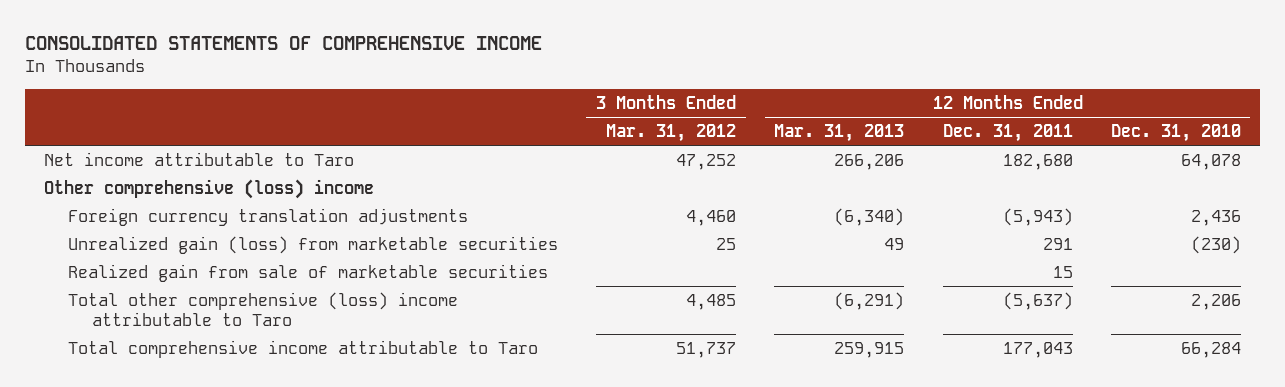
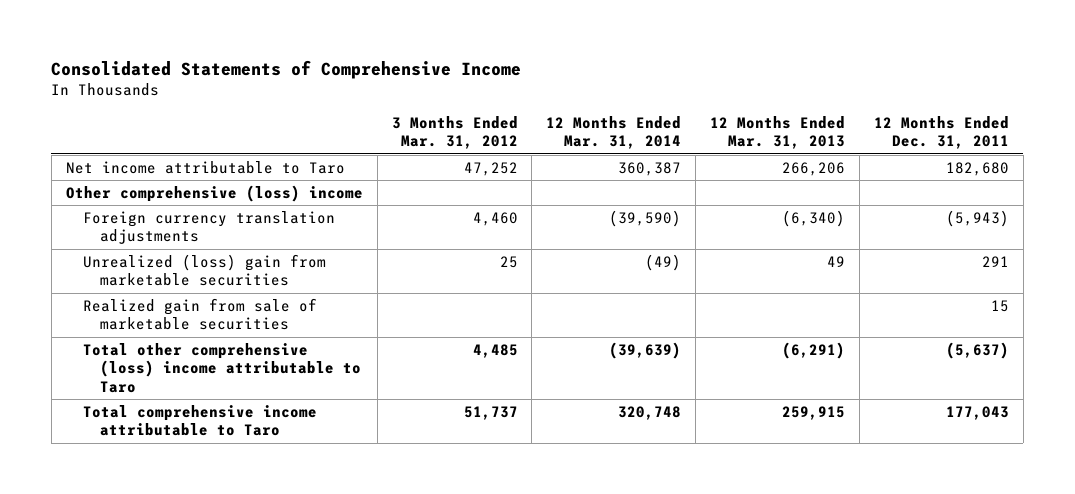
- CONSOLIDATED STATEMENTS OF COMPREHENSIVE INCOME
+ Consolidated Statements of Comprehensive Income
- | 3 Months Ended Mar. 31, 2012 | 12 Months Ended Mar. 31, 2013 | 12 Months Ended Dec. 31, 2011 | 12 Months Ended Dec. 31, 2010
+ | 3 Months Ended Mar. 31, 2012 | 12 Months Ended Mar. 31, 2014 | 12 Months Ended Mar. 31, 2013 | 12 Months Ended Dec. 31, 2011
- Unrealized gain (loss) from marketable securities | 25 | 49 | 291 | (230)
+ Unrealized (loss) gain from marketable securities | 25 | (49) | 49 | 291

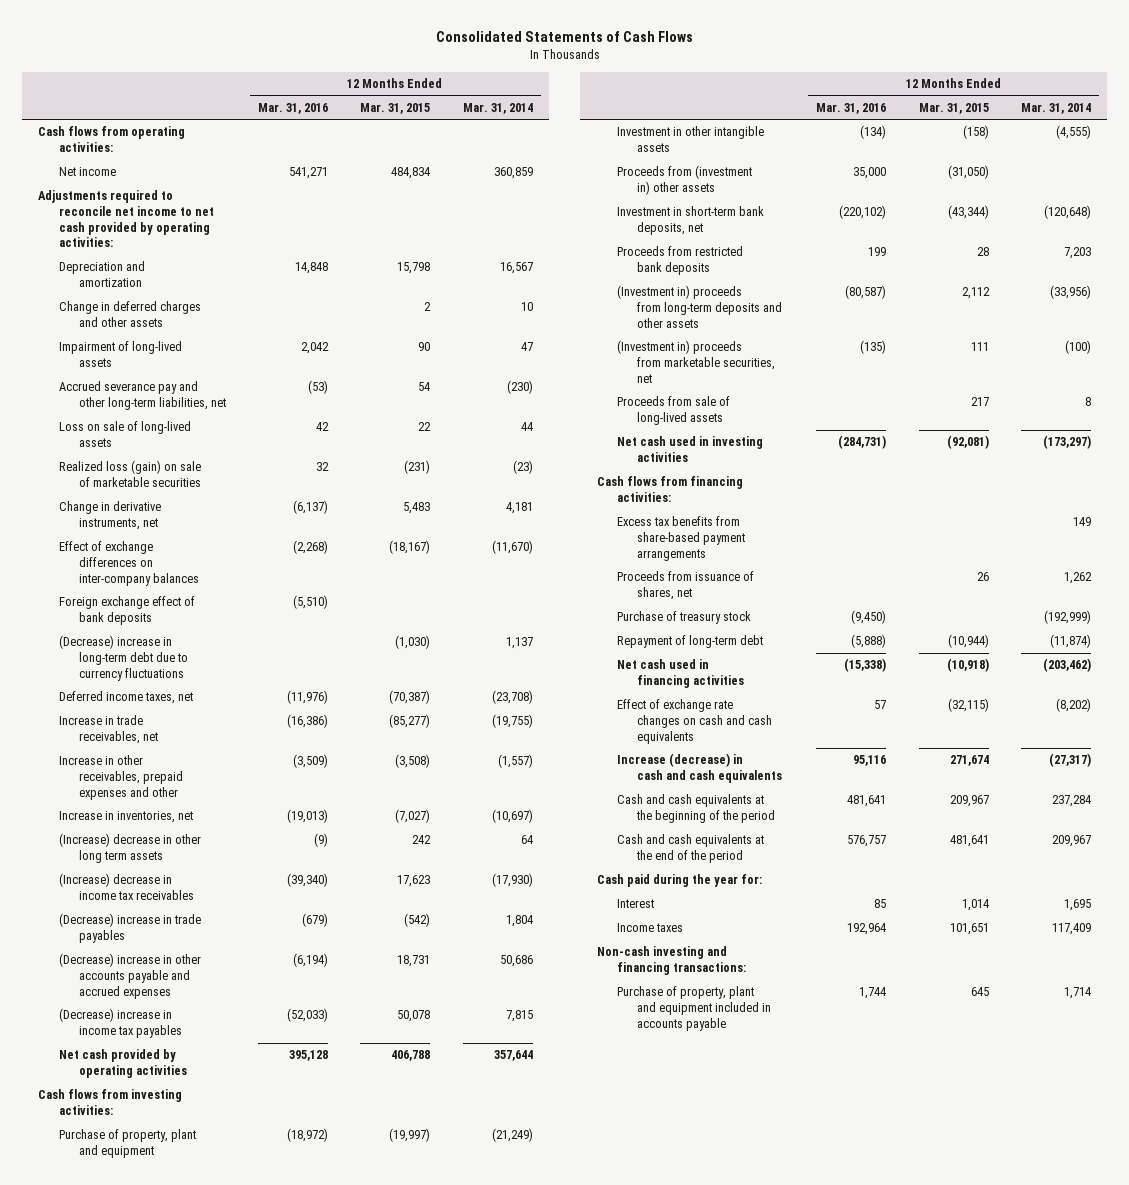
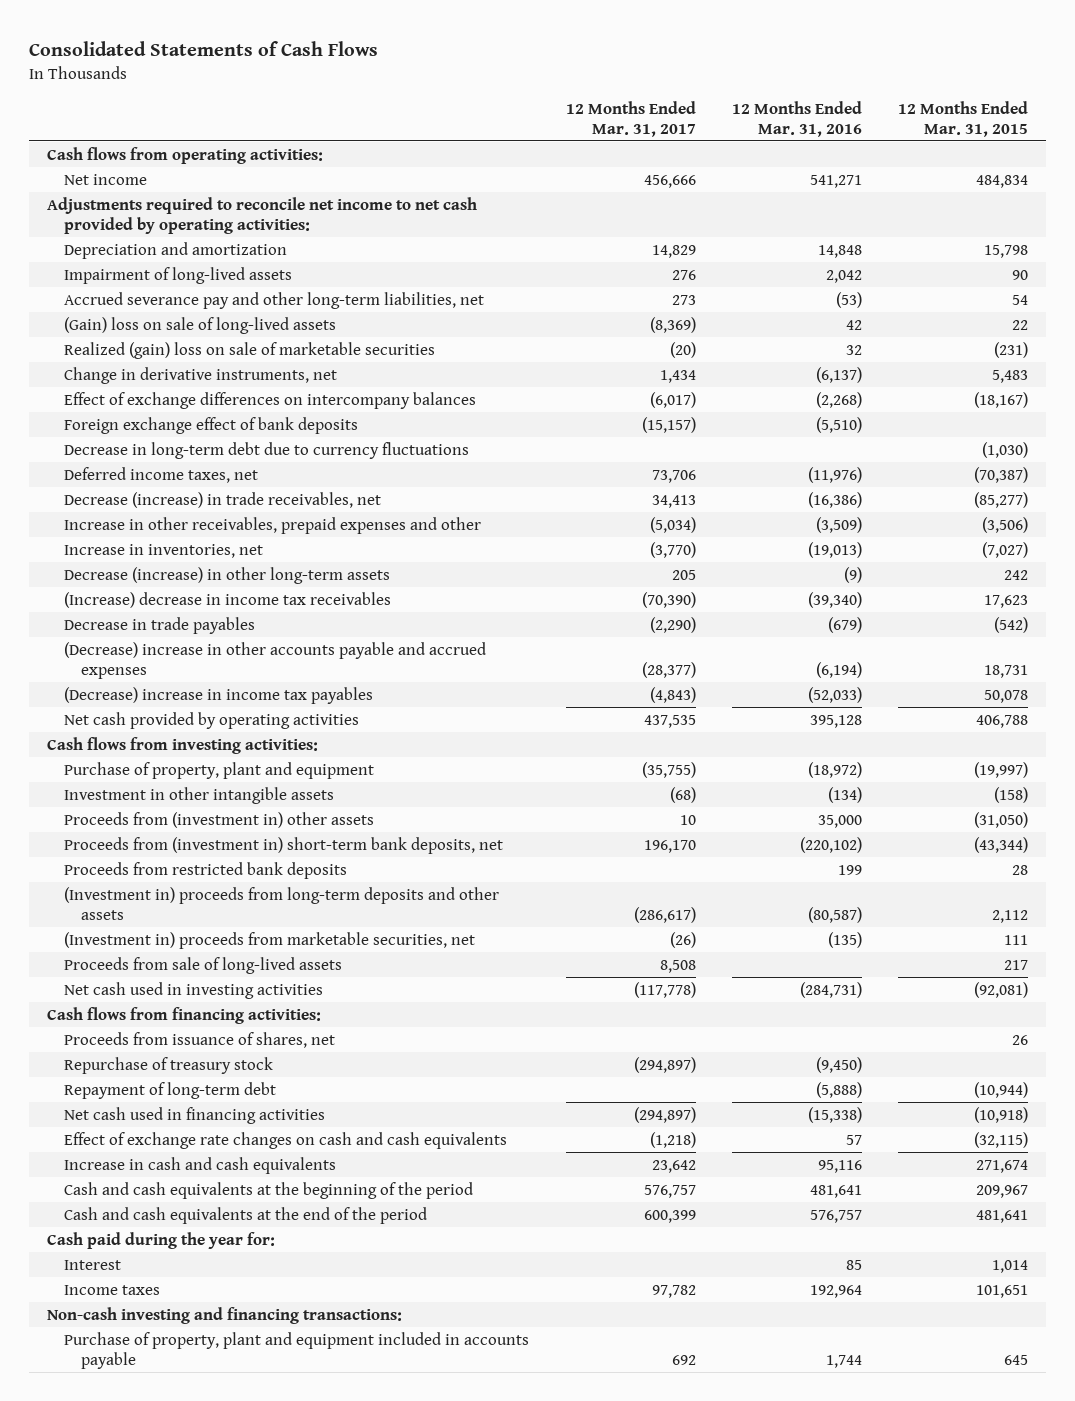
- | 12 Months Ended Mar. 31, 2016 | 12 Months Ended Mar. 31, 2015 | 12 Months Ended Mar. 31, 2014
+ | 12 Months Ended Mar. 31, 2017 | 12 Months Ended Mar. 31, 2016 | 12 Months Ended Mar. 31, 2015
- Change in deferred charges and other assets | | 2 | 10
- Loss on sale of long-lived assets | 42 | 22 | 44
- Realized loss (gain) on sale of marketable securities | 32 | (231) | (23)
+ (Gain) loss on sale of long-lived assets | (8,369) | 42 | 22
+ Realized (gain) loss on sale of marketable securities | (20) | 32 | (231)
- Effect of exchange differences on inter-company balances | (2,268) | (18,167) | (11,670)
+ Effect of exchange differences on intercompany balances | (6,017) | (2,268) | (18,167)
- (Decrease) increase in long-term debt due to currency fluctuations | | (1,030) | 1,137
+ Decrease in long-term debt due to currency fluctuations | | | (1,030)
- Increase in trade receivables, net | (16,386) | (85,277) | (19,755)
- Increase in other receivables, prepaid expenses and other | (3,509) | (3,508) | (1,557)
+ Decrease (increase) in trade receivables, net | 34,413 | (16,386) | (85,277)
+ Increase in other receivables, prepaid expenses and other | (5,034) | (3,509) | (3,506)
- (Increase) decrease in other long term assets | (9) | 242 | 64
+ Decrease (increase) in other long-term assets | 205 | (9) | 242
- (Decrease) increase in trade payables | (679) | (542) | 1,804
+ Decrease in trade payables | (2,290) | (679) | (542)
- Investment in short-term bank deposits, net | (220,102) | (43,344) | (120,648)
+ Proceeds from (investment in) short-term bank deposits, net | 196,170 | (220,102) | (43,344)
- Excess tax benefits from share-based payment arrangements | | | 149
- Purchase of treasury stock | (9,450) | | (192,999)
+ Repurchase of treasury stock | (294,897) | (9,450) |
- Increase (decrease) in cash and cash equivalents | 95,116 | 271,674 | (27,317)
+ Increase in cash and cash equivalents | 23,642 | 95,116 | 271,674

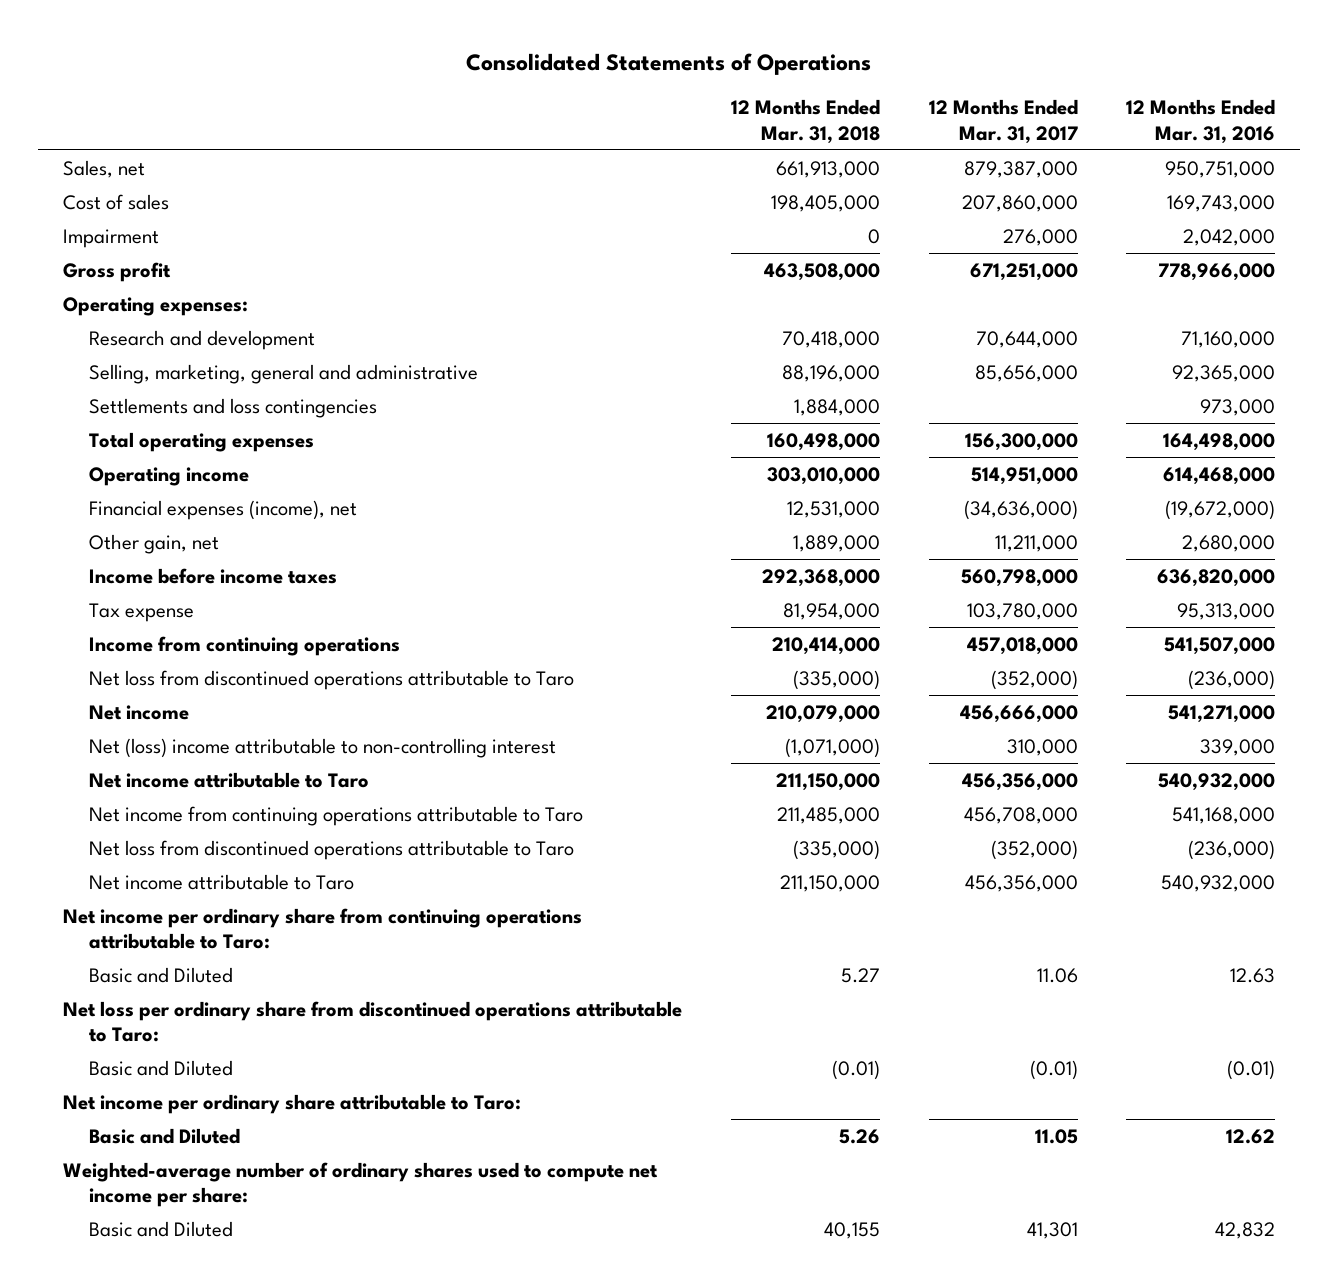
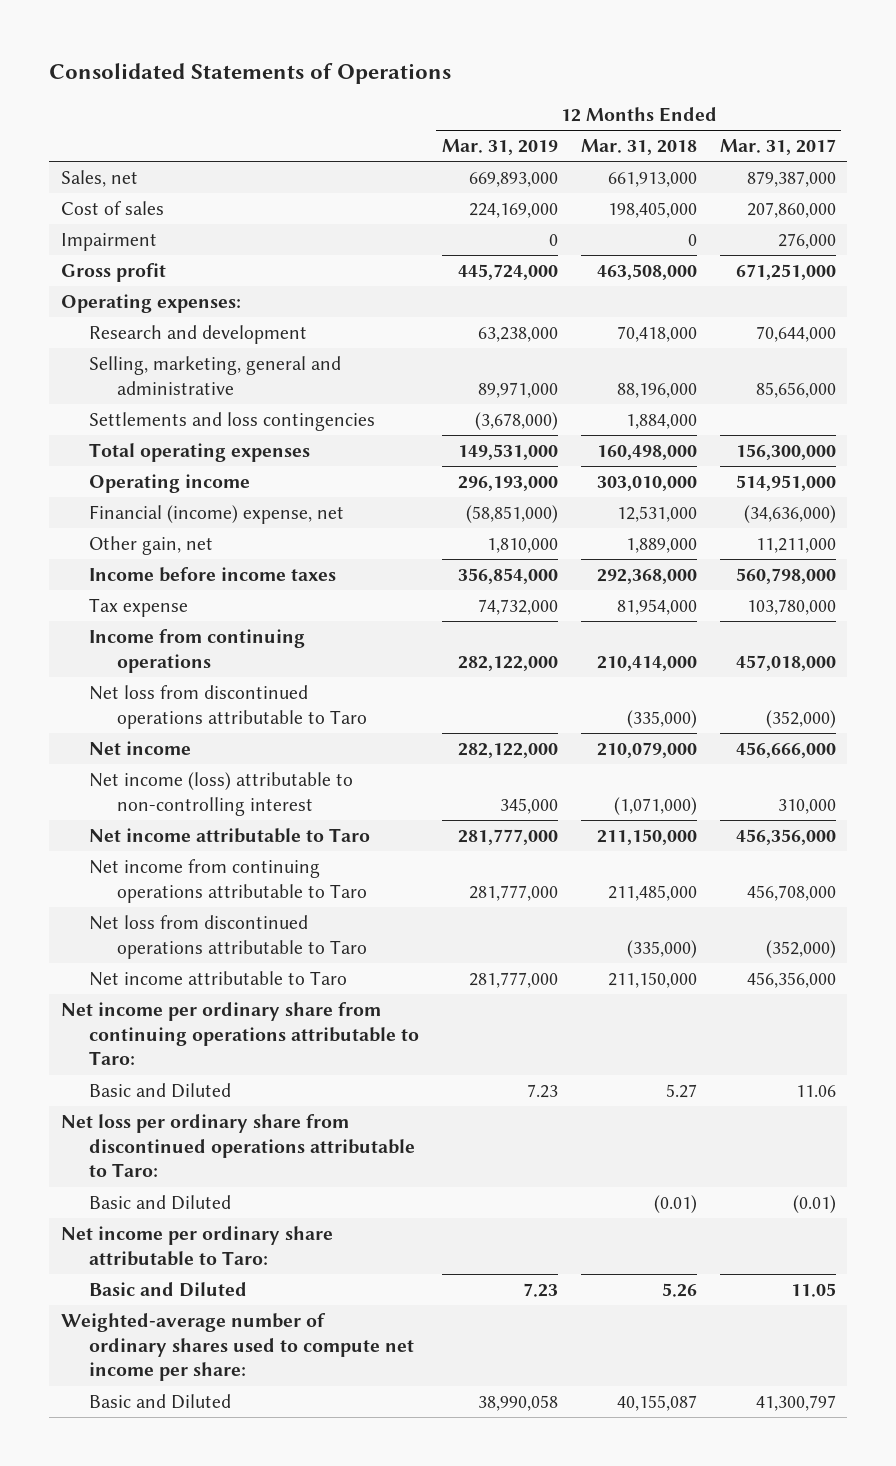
- | 12 Months Ended Mar. 31, 2018 | 12 Months Ended Mar. 31, 2017 | 12 Months Ended Mar. 31, 2016
+ | 12 Months Ended Mar. 31, 2019 | 12 Months Ended Mar. 31, 2018 | 12 Months Ended Mar. 31, 2017
- Financial expenses (income), net | 12,531,000 | (34,636,000) | (19,672,000)
+ Financial (income) expense, net | (58,851,000) | 12,531,000 | (34,636,000)
- Net (loss) income attributable to non-controlling interest | (1,071,000) | 310,000 | 339,000
+ Net income (loss) attributable to non-controlling interest | 345,000 | (1,071,000) | 310,000
- Basic and Diluted | 40,155 | 41,301 | 42,832
+ Basic and Diluted | 38,990,058 | 40,155,087 | 41,300,797

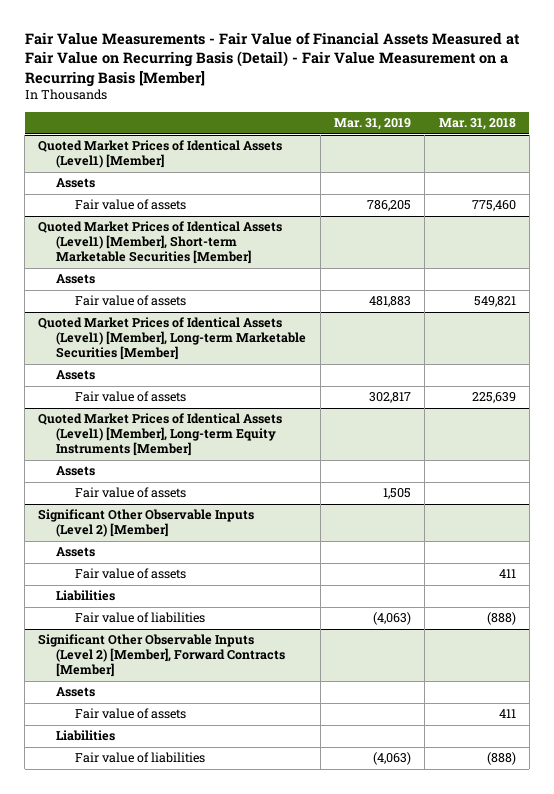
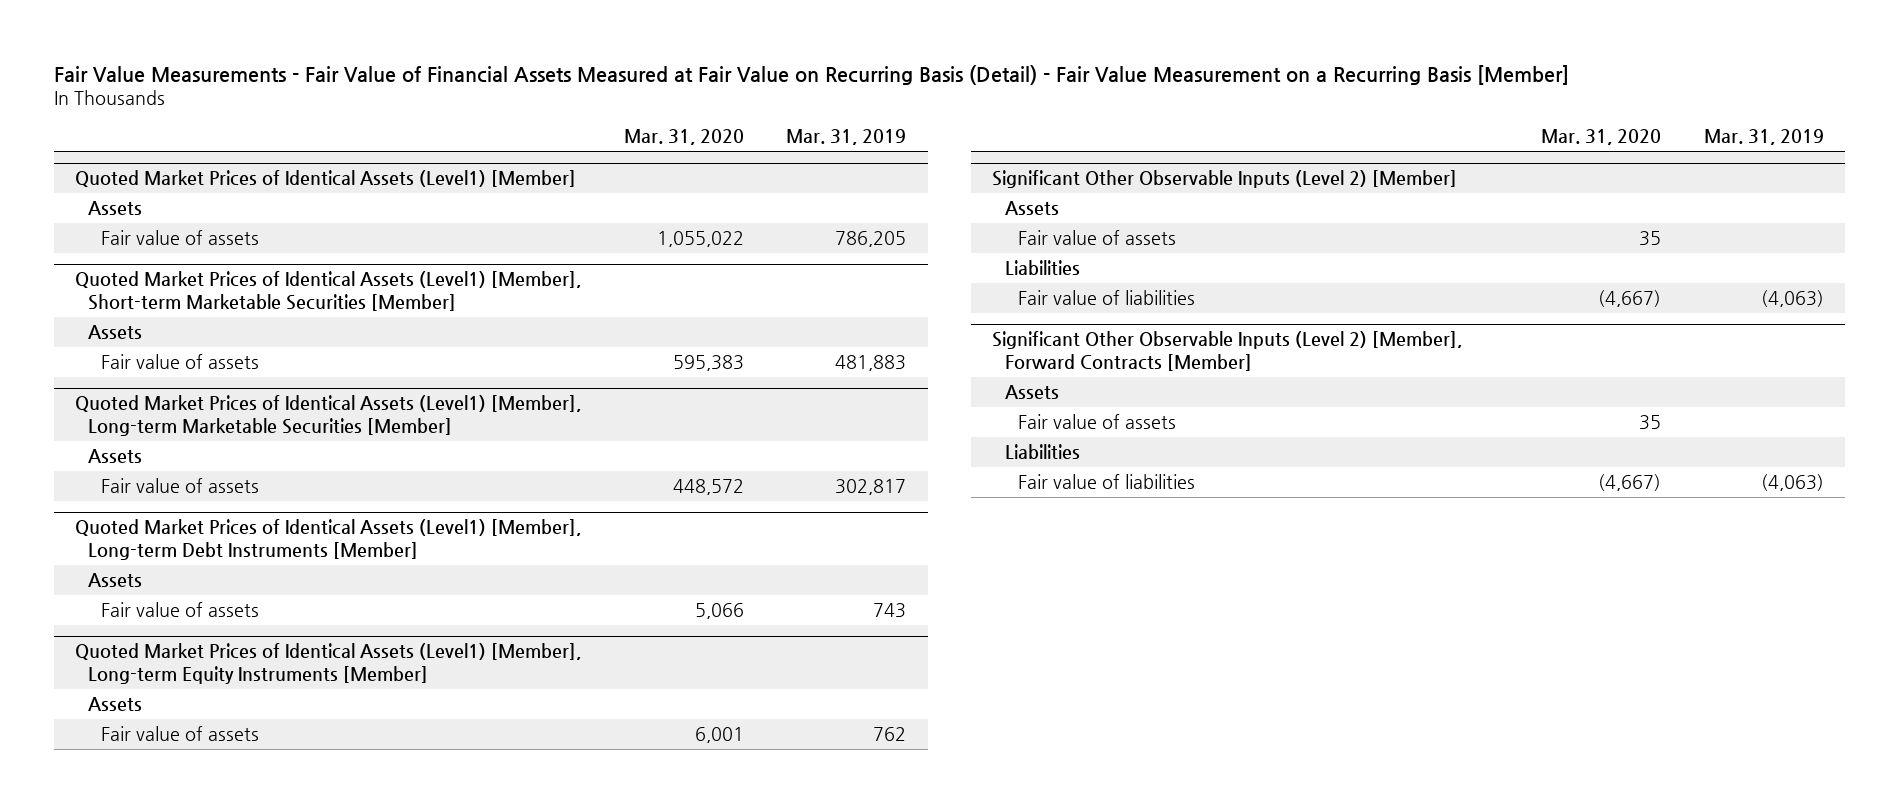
- | Mar. 31, 2019 | Mar. 31, 2018
+ | Mar. 31, 2020 | Mar. 31, 2019
+ Quoted Market Prices of Identical Assets (Level1) [Member], Long-term Debt Instruments [Member]
+ Assets
+ Fair value of assets | 5,066 | 743
@ Quoted Market Prices of Identical Assets (Level1) [Member], Long-term Equity Instruments [Member]
- Fair value of assets | 1,505 |
+ Fair value of assets | 6,001 | 762

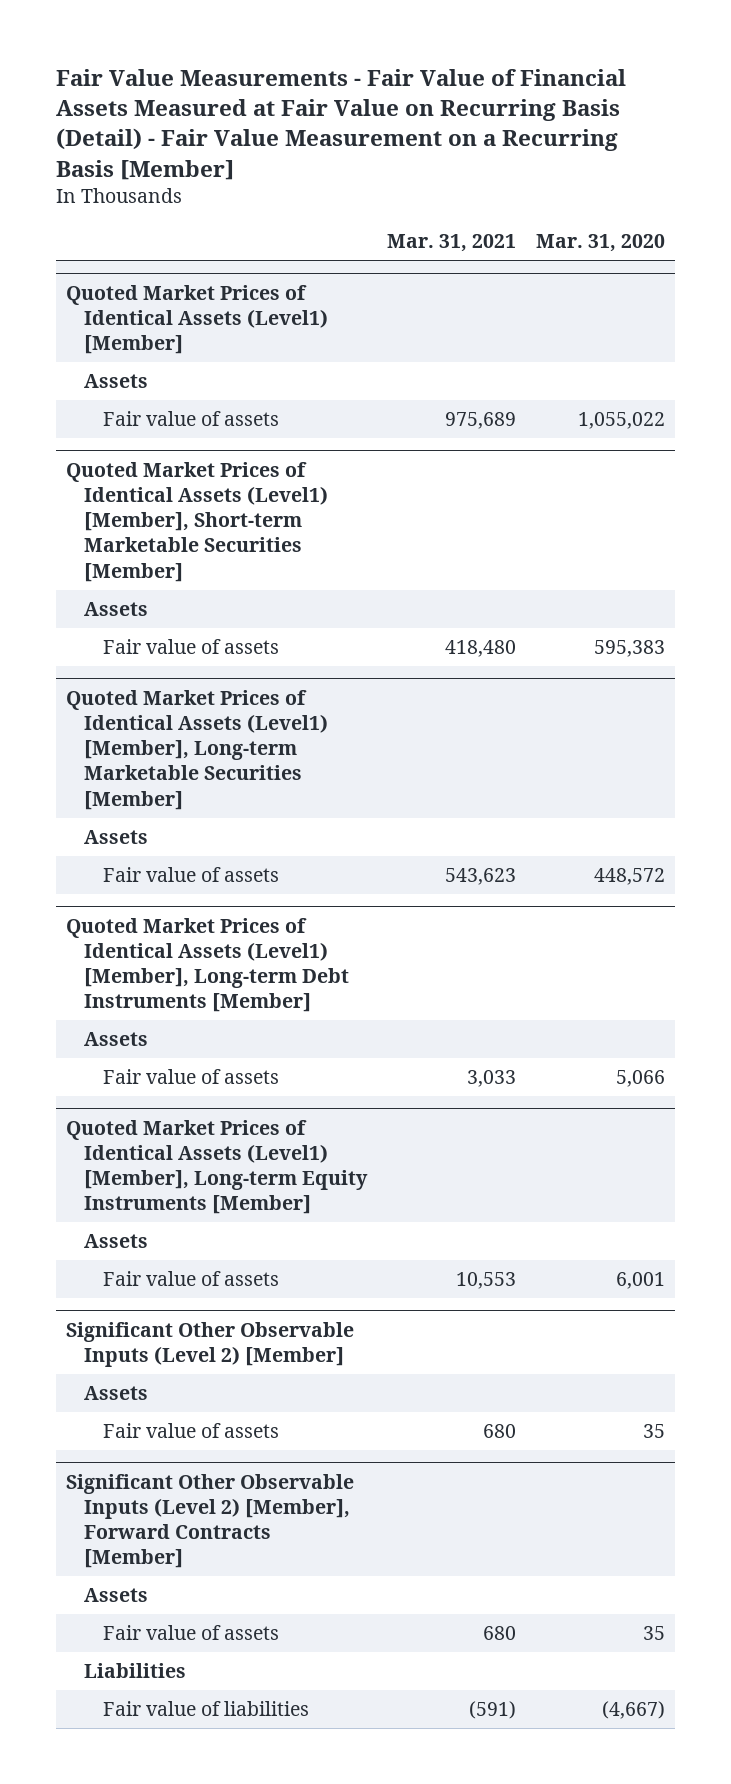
- | Mar. 31, 2020 | Mar. 31, 2019
+ | Mar. 31, 2021 | Mar. 31, 2020
@ Significant Other Observable Inputs (Level 2) [Member]
- Liabilities
- Fair value of liabilities | (4,667) | (4,063)

